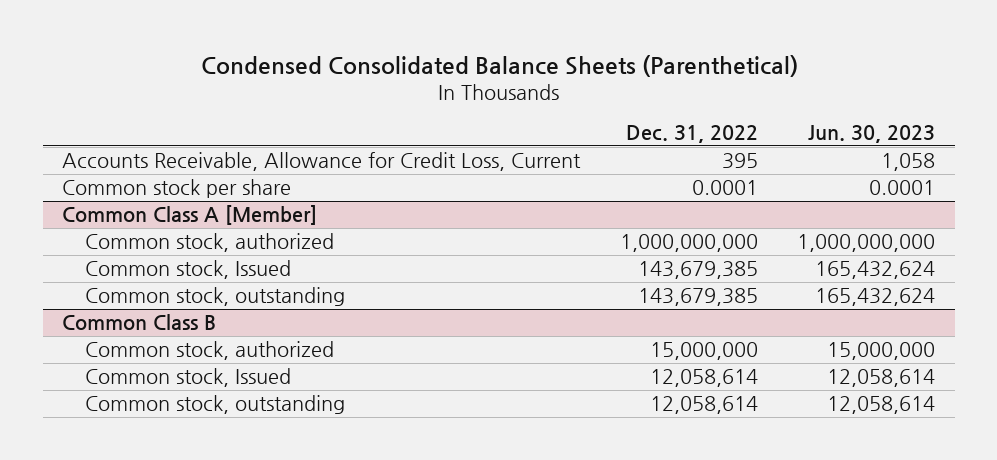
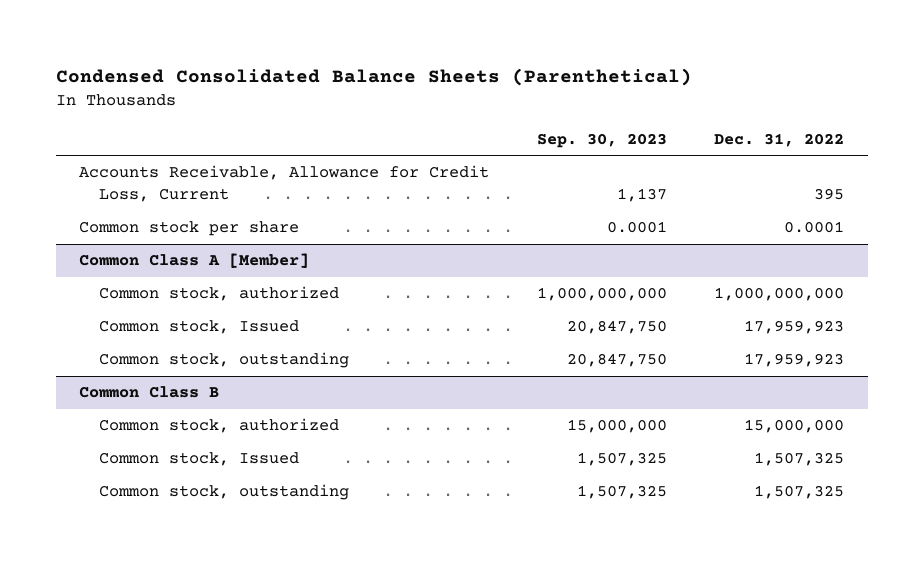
- | Dec. 31, 2022 | Jun. 30, 2023
+ | Sep. 30, 2023 | Dec. 31, 2022
@ Common Class A [Member]
- Common stock, Issued | 143,679,385 | 165,432,624
- Common stock, outstanding | 143,679,385 | 165,432,624
+ Common stock, Issued | 20,847,750 | 17,959,923
+ Common stock, outstanding | 20,847,750 | 17,959,923
@ Common Class B
- Common stock, Issued | 12,058,614 | 12,058,614
- Common stock, outstanding | 12,058,614 | 12,058,614
+ Common stock, Issued | 1,507,325 | 1,507,325
+ Common stock, outstanding | 1,507,325 | 1,507,325

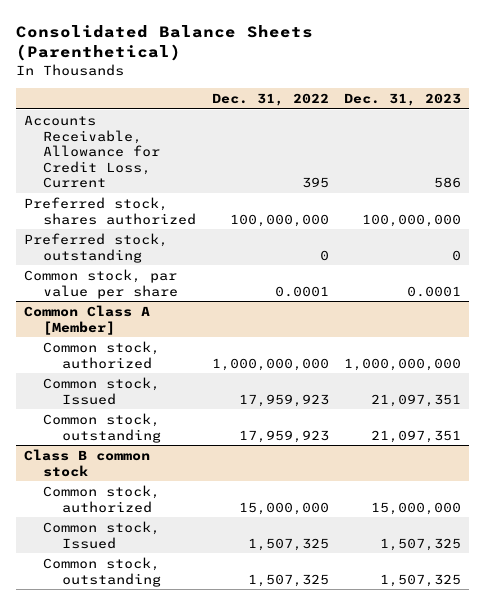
- Condensed Consolidated Balance Sheets (Parenthetical)
+ Consolidated Balance Sheets (Parenthetical)
- | Sep. 30, 2023 | Dec. 31, 2022
+ | Dec. 31, 2022 | Dec. 31, 2023
- Common stock per share | 0.0001 | 0.0001
+ Preferred stock, shares authorized | 100,000,000 | 100,000,000
+ Preferred stock, outstanding | 0 | 0
+ Common stock, par value per share | 0.0001 | 0.0001
- Common Class B
+ Class B common stock

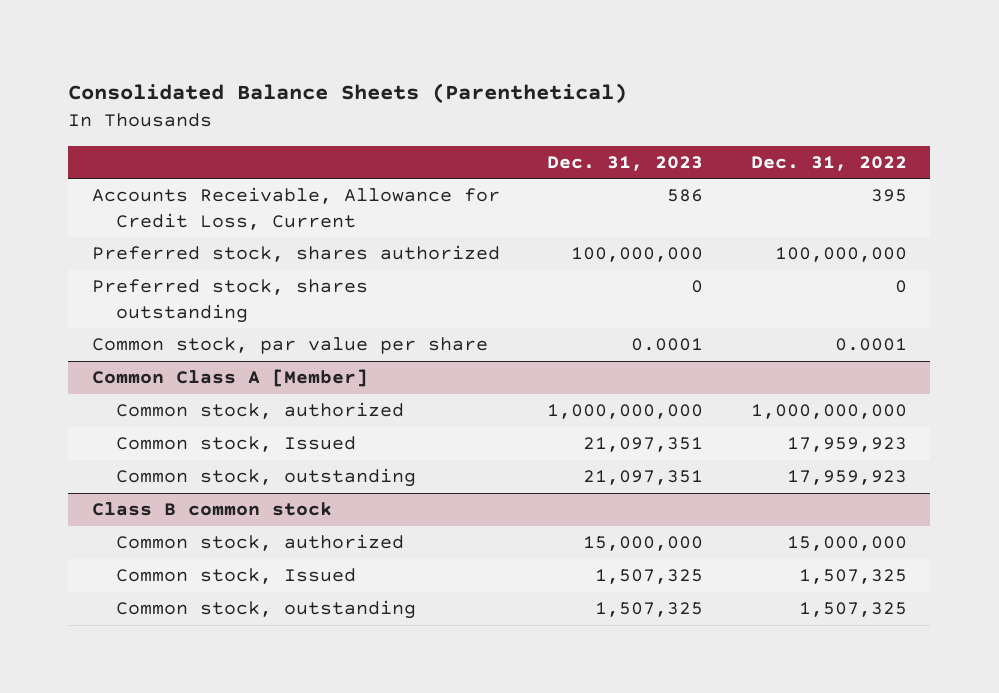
- | Dec. 31, 2022 | Dec. 31, 2023
+ | Dec. 31, 2023 | Dec. 31, 2022
- Preferred stock, outstanding | 0 | 0
+ Preferred stock, shares outstanding | 0 | 0

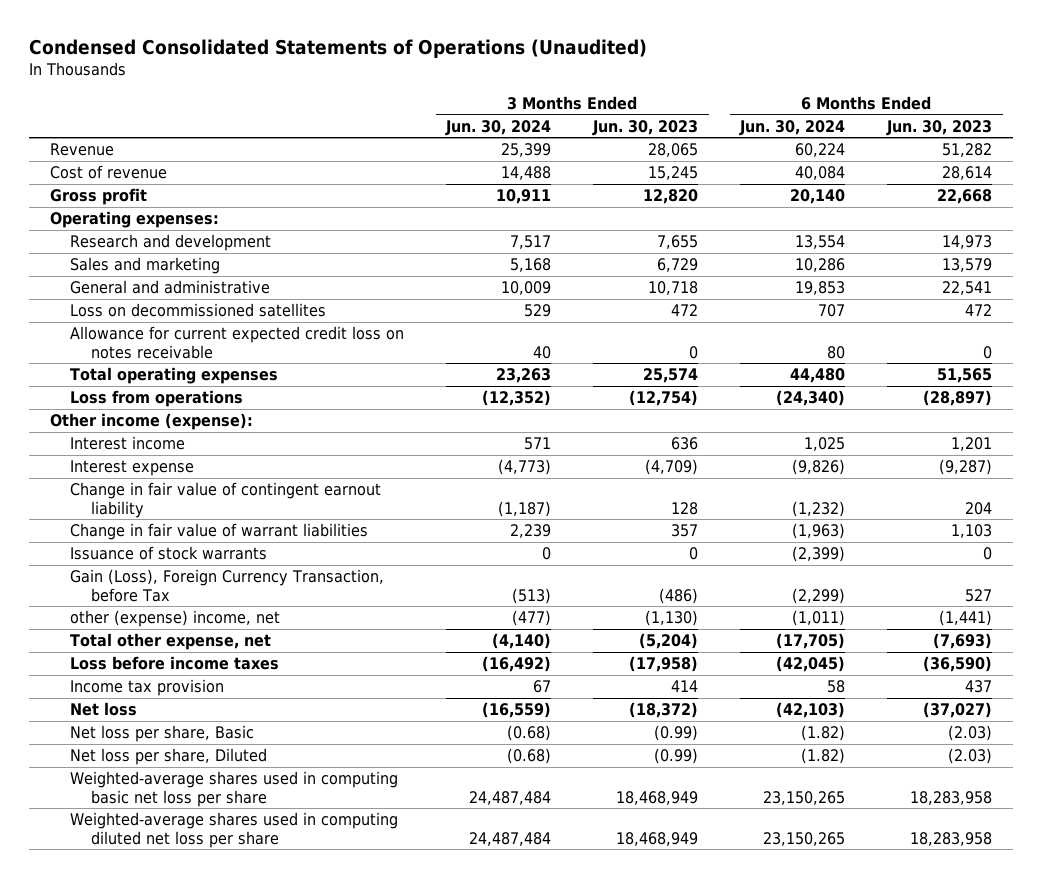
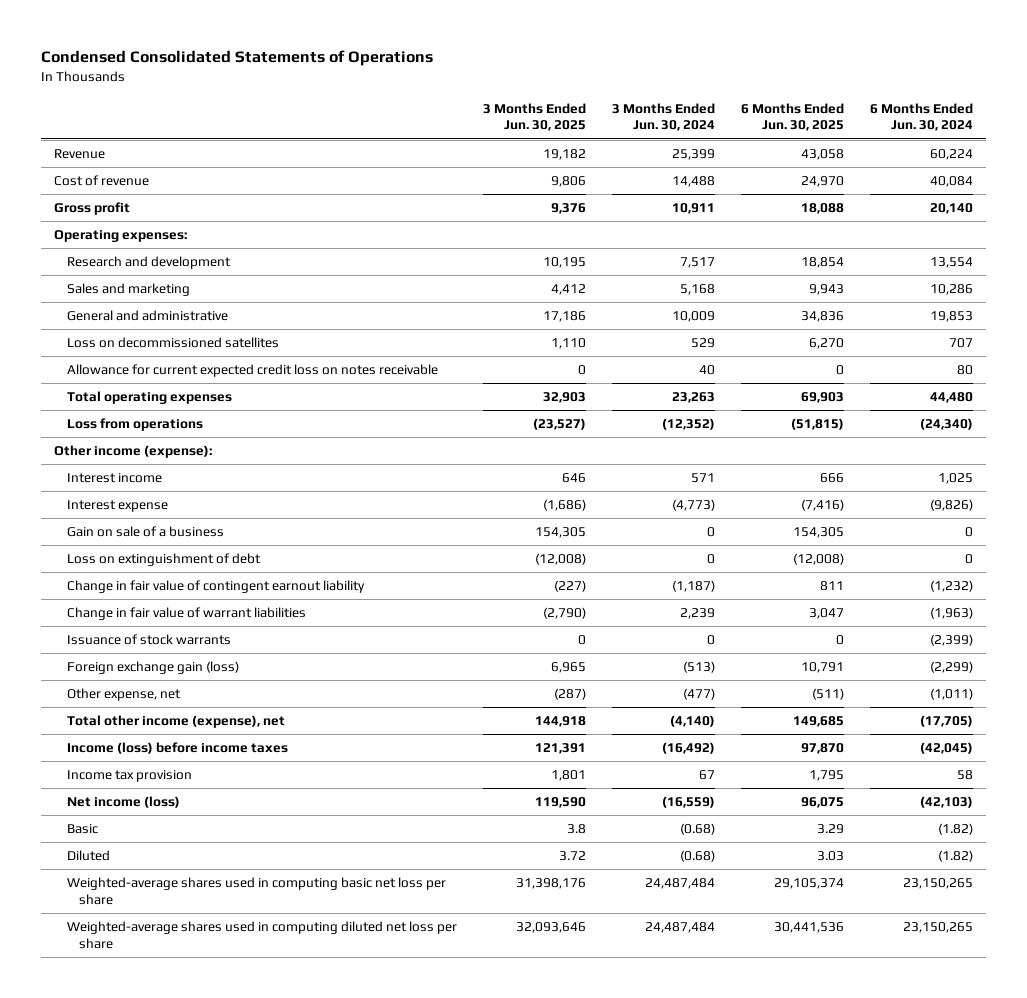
- Condensed Consolidated Statements of Operations (Unaudited)
+ Condensed Consolidated Statements of Operations
- | 3 Months Ended Jun. 30, 2024 | 3 Months Ended Jun. 30, 2023 | 6 Months Ended Jun. 30, 2024 | 6 Months Ended Jun. 30, 2023
+ | 3 Months Ended Jun. 30, 2025 | 3 Months Ended Jun. 30, 2024 | 6 Months Ended Jun. 30, 2025 | 6 Months Ended Jun. 30, 2024
+ Gain on sale of a business | 154,305 | 0 | 154,305 | 0
+ Loss on extinguishment of debt | (12,008) | 0 | (12,008) | 0
- Gain (Loss), Foreign Currency Transaction, before Tax | (513) | (486) | (2,299) | 527
- other (expense) income, net | (477) | (1,130) | (1,011) | (1,441)
- Total other expense, net | (4,140) | (5,204) | (17,705) | (7,693)
- Loss before income taxes | (16,492) | (17,958) | (42,045) | (36,590)
+ Foreign exchange gain (loss) | 6,965 | (513) | 10,791 | (2,299)
+ Other expense, net | (287) | (477) | (511) | (1,011)
+ Total other income (expense), net | 144,918 | (4,140) | 149,685 | (17,705)
+ Income (loss) before income taxes | 121,391 | (16,492) | 97,870 | (42,045)
- Net loss | (16,559) | (18,372) | (42,103) | (37,027)
- Net loss per share, Basic | (0.68) | (0.99) | (1.82) | (2.03)
- Net loss per share, Diluted | (0.68) | (0.99) | (1.82) | (2.03)
+ Net income (loss) | 119,590 | (16,559) | 96,075 | (42,103)
+ Basic | 3.8 | (0.68) | 3.29 | (1.82)
+ Diluted | 3.72 | (0.68) | 3.03 | (1.82)

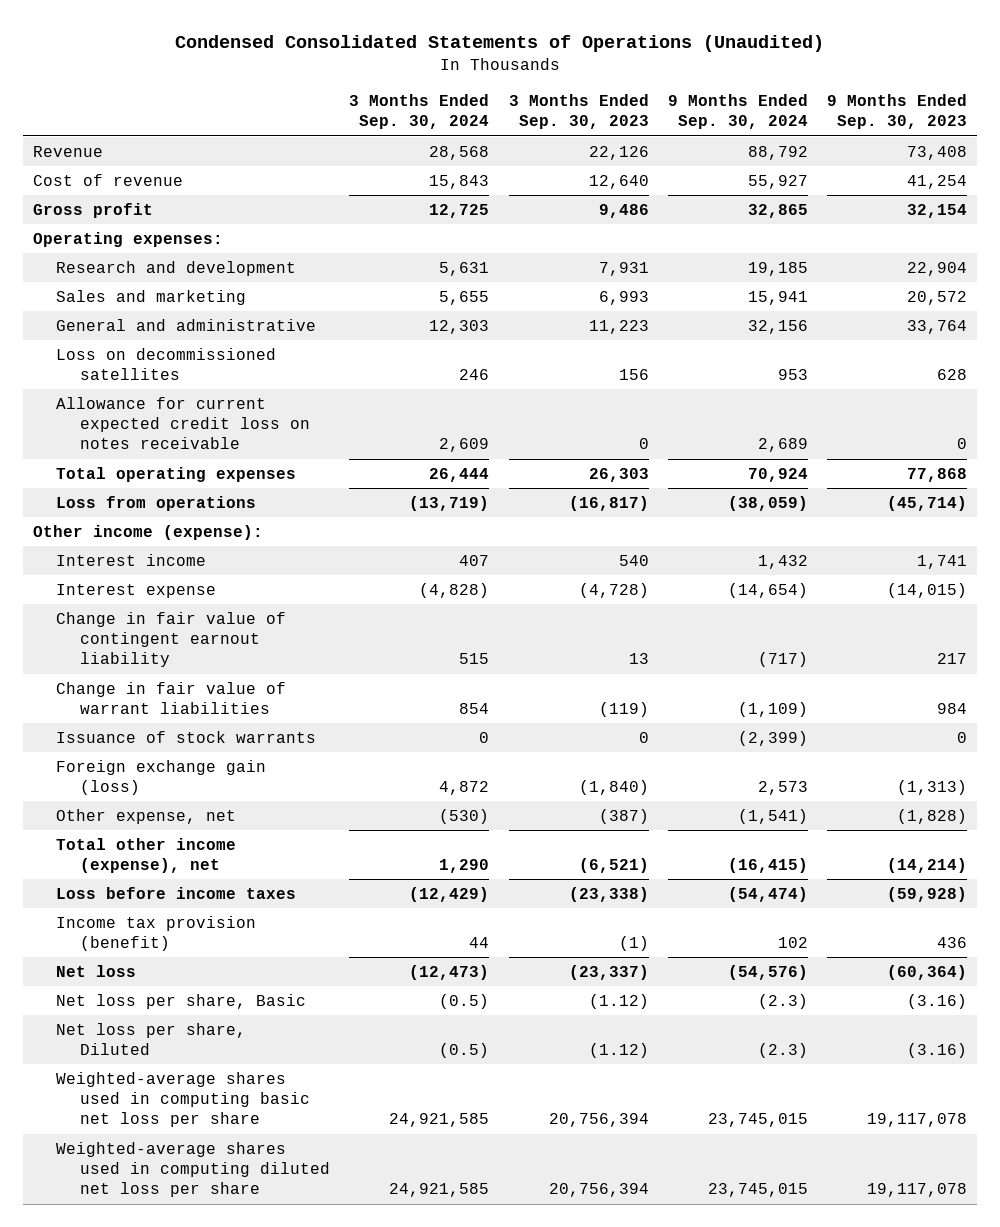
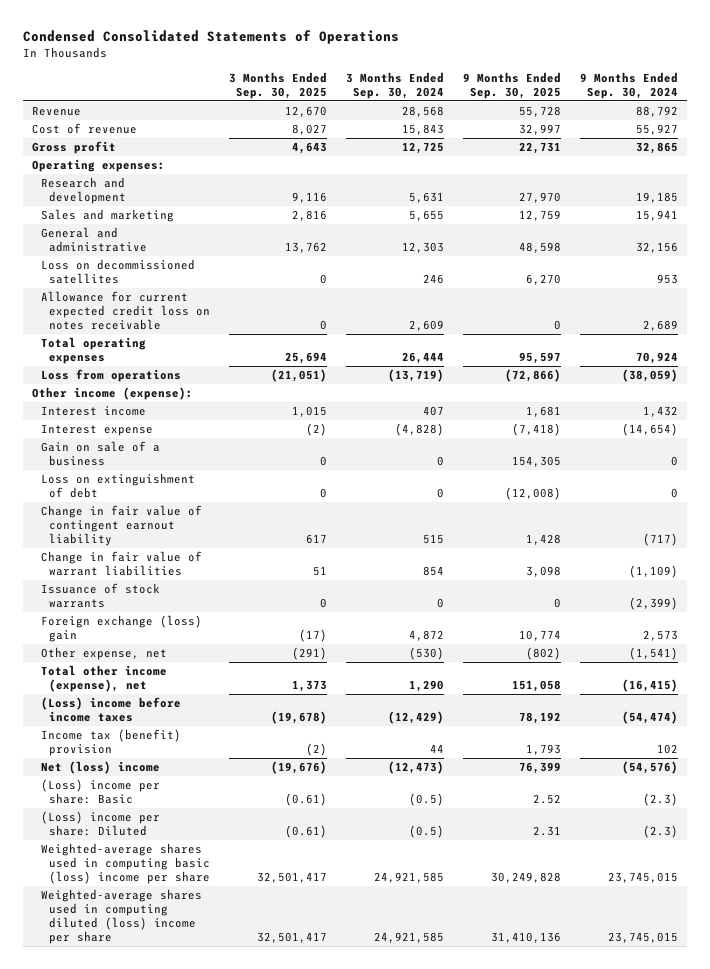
- Condensed Consolidated Statements of Operations (Unaudited)
+ Condensed Consolidated Statements of Operations
- | 3 Months Ended Sep. 30, 2024 | 3 Months Ended Sep. 30, 2023 | 9 Months Ended Sep. 30, 2024 | 9 Months Ended Sep. 30, 2023
+ | 3 Months Ended Sep. 30, 2025 | 3 Months Ended Sep. 30, 2024 | 9 Months Ended Sep. 30, 2025 | 9 Months Ended Sep. 30, 2024
+ Gain on sale of a business | 0 | 0 | 154,305 | 0
+ Loss on extinguishment of debt | 0 | 0 | (12,008) | 0
- Foreign exchange gain (loss) | 4,872 | (1,840) | 2,573 | (1,313)
+ Foreign exchange (loss) gain | (17) | 4,872 | 10,774 | 2,573
- Loss before income taxes | (12,429) | (23,338) | (54,474) | (59,928)
- Income tax provision (benefit) | 44 | (1) | 102 | 436
- Net loss | (12,473) | (23,337) | (54,576) | (60,364)
- Net loss per share, Basic | (0.5) | (1.12) | (2.3) | (3.16)
- Net loss per share, Diluted | (0.5) | (1.12) | (2.3) | (3.16)
- Weighted-average shares used in computing basic net loss per share | 24,921,585 | 20,756,394 | 23,745,015 | 19,117,078
- Weighted-average shares used in computing diluted net loss per share | 24,921,585 | 20,756,394 | 23,745,015 | 19,117,078
+ (Loss) income before income taxes | (19,678) | (12,429) | 78,192 | (54,474)
+ Income tax (benefit) provision | (2) | 44 | 1,793 | 102
+ Net (loss) income | (19,676) | (12,473) | 76,399 | (54,576)
+ (Loss) income per share: Basic | (0.61) | (0.5) | 2.52 | (2.3)
+ (Loss) income per share: Diluted | (0.61) | (0.5) | 2.31 | (2.3)
+ Weighted-average shares used in computing basic (loss) income per share | 32,501,417 | 24,921,585 | 30,249,828 | 23,745,015
+ Weighted-average shares used in computing diluted (loss) income per share | 32,501,417 | 24,921,585 | 31,410,136 | 23,745,015

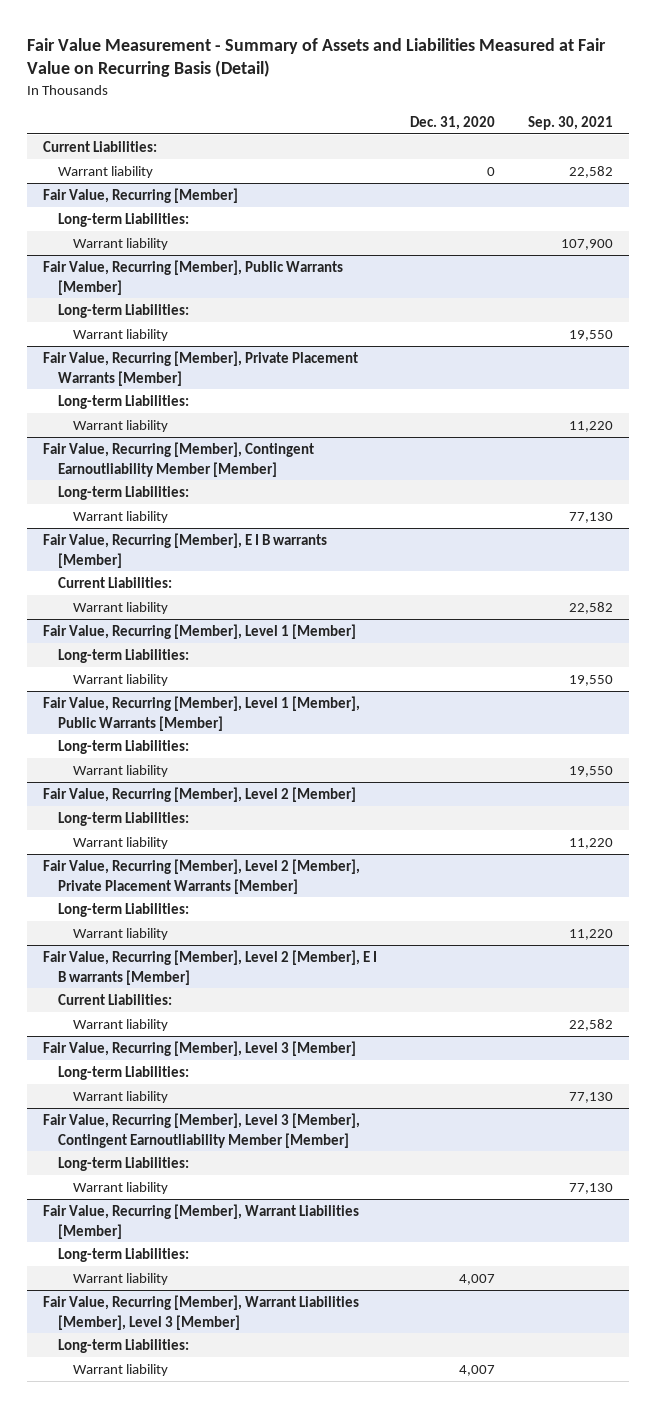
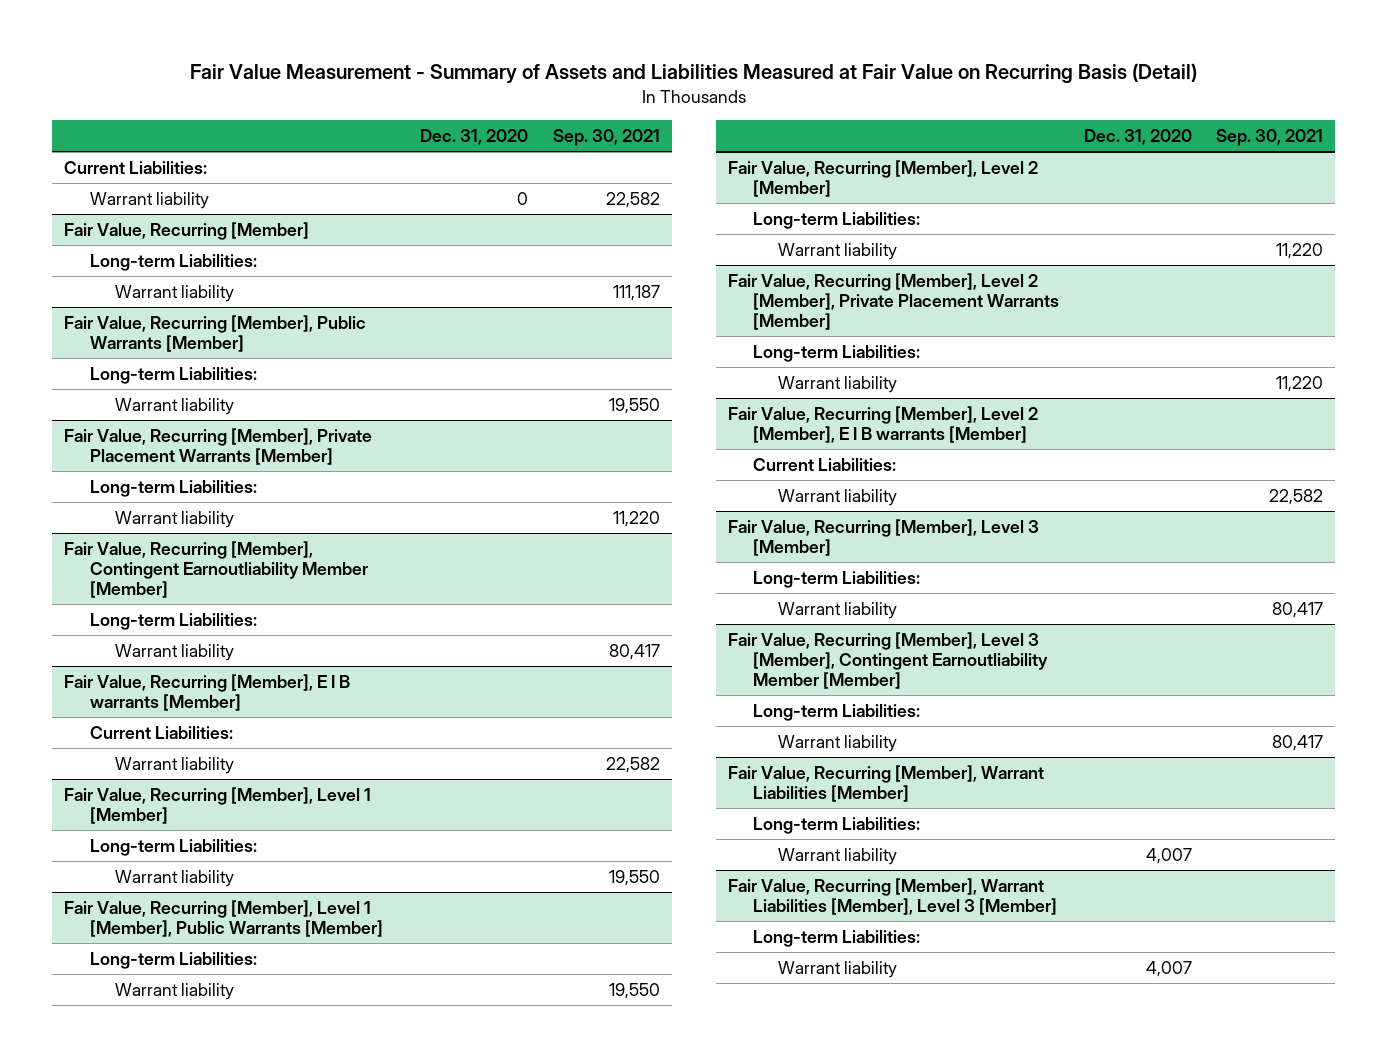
@ Fair Value, Recurring [Member]
- Warrant liability | | 107,900
+ Warrant liability | | 111,187
@ Fair Value, Recurring [Member], Contingent Earnoutliability Member [Member]
- Warrant liability | | 77,130
+ Warrant liability | | 80,417
@ Fair Value, Recurring [Member], Level 3 [Member]
- Warrant liability | | 77,130
+ Warrant liability | | 80,417
@ Fair Value, Recurring [Member], Level 3 [Member], Contingent Earnoutliability Member [Member]
- Warrant liability | | 77,130
+ Warrant liability | | 80,417

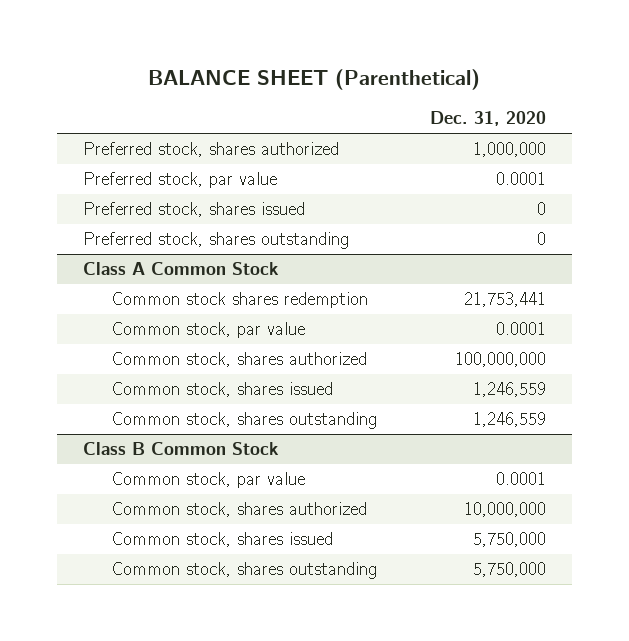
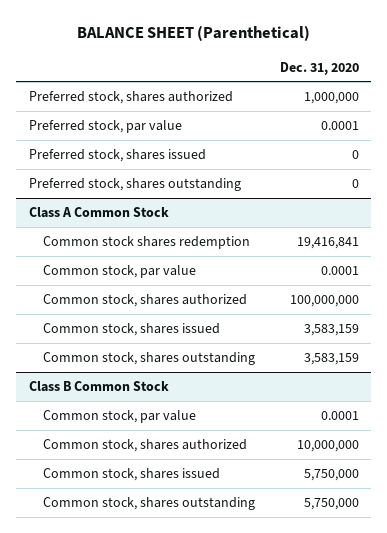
@ Class A Common Stock
- Common stock shares redemption | 21,753,441
+ Common stock shares redemption | 19,416,841
- Common stock, shares issued | 1,246,559
- Common stock, shares outstanding | 1,246,559
+ Common stock, shares issued | 3,583,159
+ Common stock, shares outstanding | 3,583,159

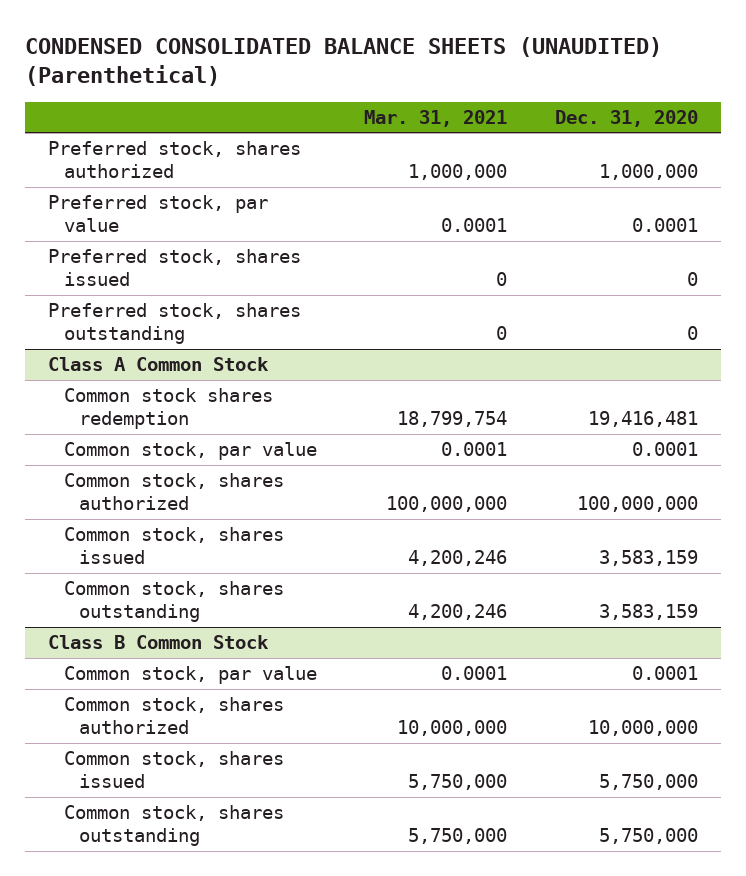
- BALANCE SHEET (Parenthetical)
+ CONDENSED CONSOLIDATED BALANCE SHEETS (UNAUDITED) (Parenthetical)
- | Dec. 31, 2020
+ | Mar. 31, 2021 | Dec. 31, 2020
@ Class A Common Stock
- Common stock shares redemption | 19,416,841
+ Common stock shares redemption | 18,799,754 | 19,416,481

